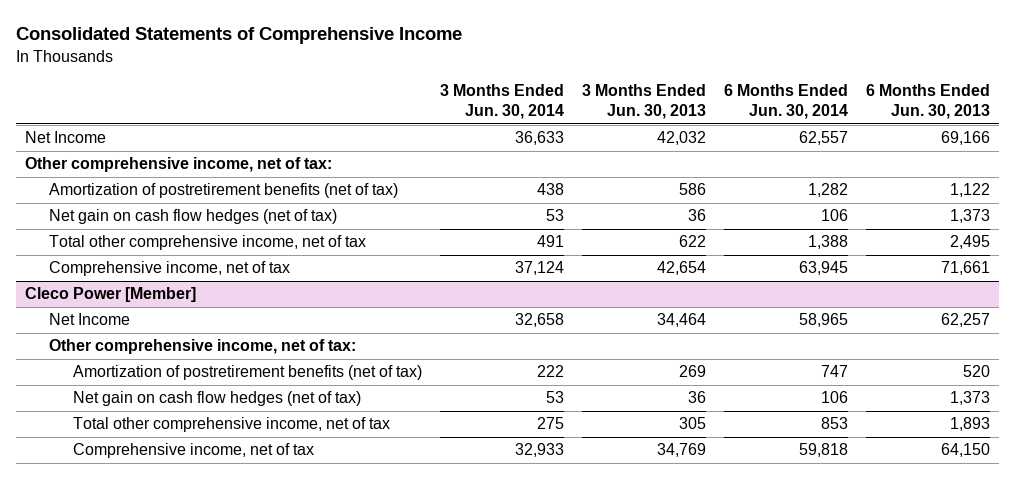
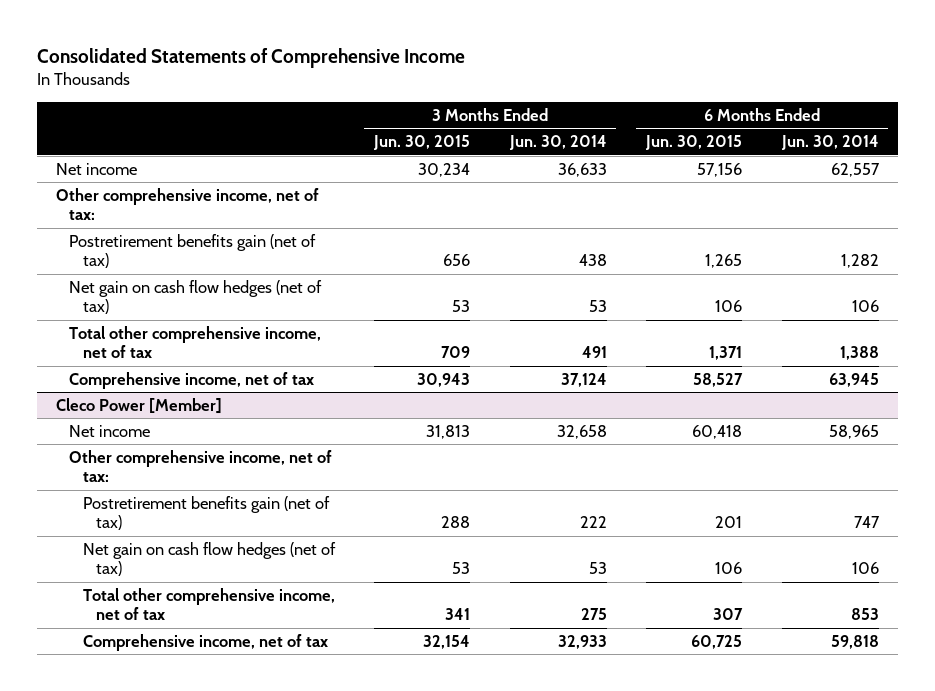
- | 3 Months Ended Jun. 30, 2014 | 3 Months Ended Jun. 30, 2013 | 6 Months Ended Jun. 30, 2014 | 6 Months Ended Jun. 30, 2013
+ | 3 Months Ended Jun. 30, 2015 | 3 Months Ended Jun. 30, 2014 | 6 Months Ended Jun. 30, 2015 | 6 Months Ended Jun. 30, 2014
- Net Income | 36,633 | 42,032 | 62,557 | 69,166
+ Net income | 30,234 | 36,633 | 57,156 | 62,557
- Amortization of postretirement benefits (net of tax) | 438 | 586 | 1,282 | 1,122
+ Postretirement benefits gain (net of tax) | 656 | 438 | 1,265 | 1,282
@ Cleco Power [Member]
- Net Income | 32,658 | 34,464 | 58,965 | 62,257
+ Net income | 31,813 | 32,658 | 60,418 | 58,965
- Amortization of postretirement benefits (net of tax) | 222 | 269 | 747 | 520
+ Postretirement benefits gain (net of tax) | 288 | 222 | 201 | 747

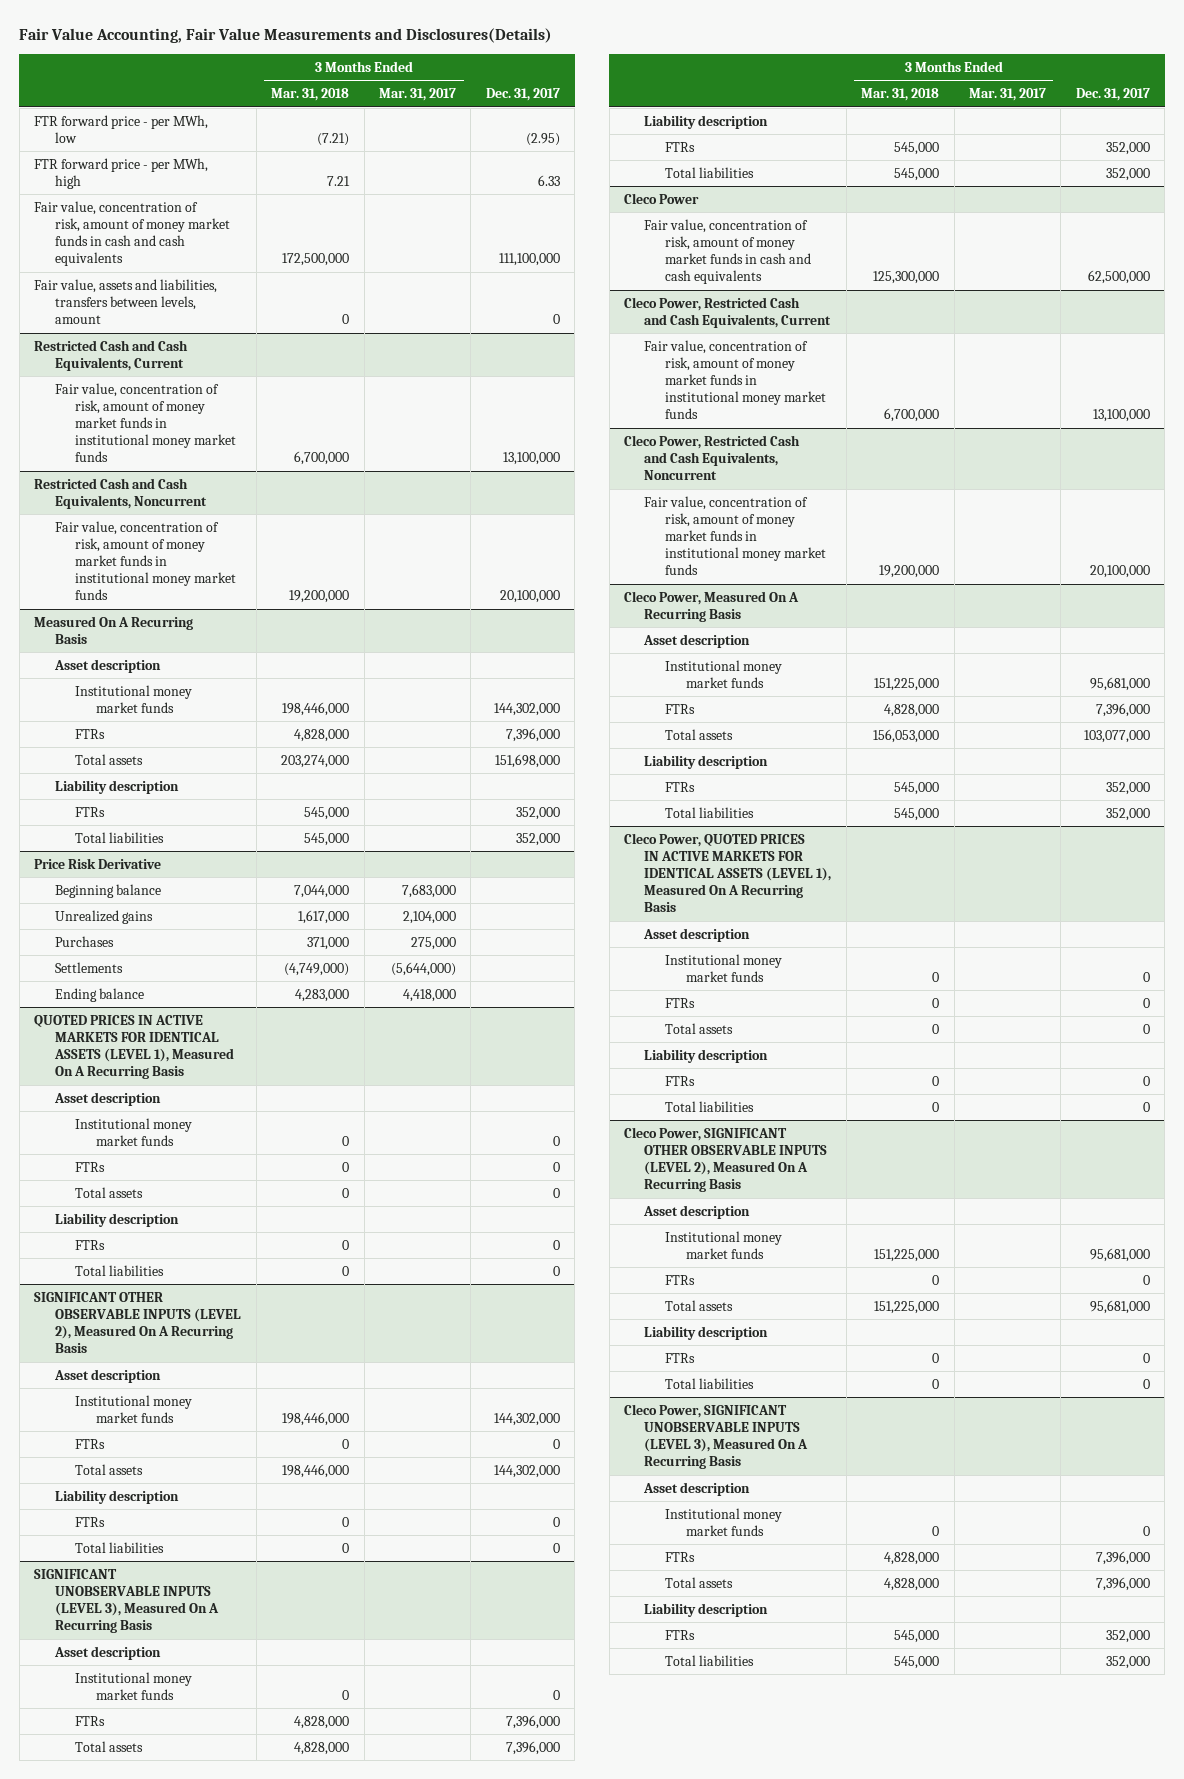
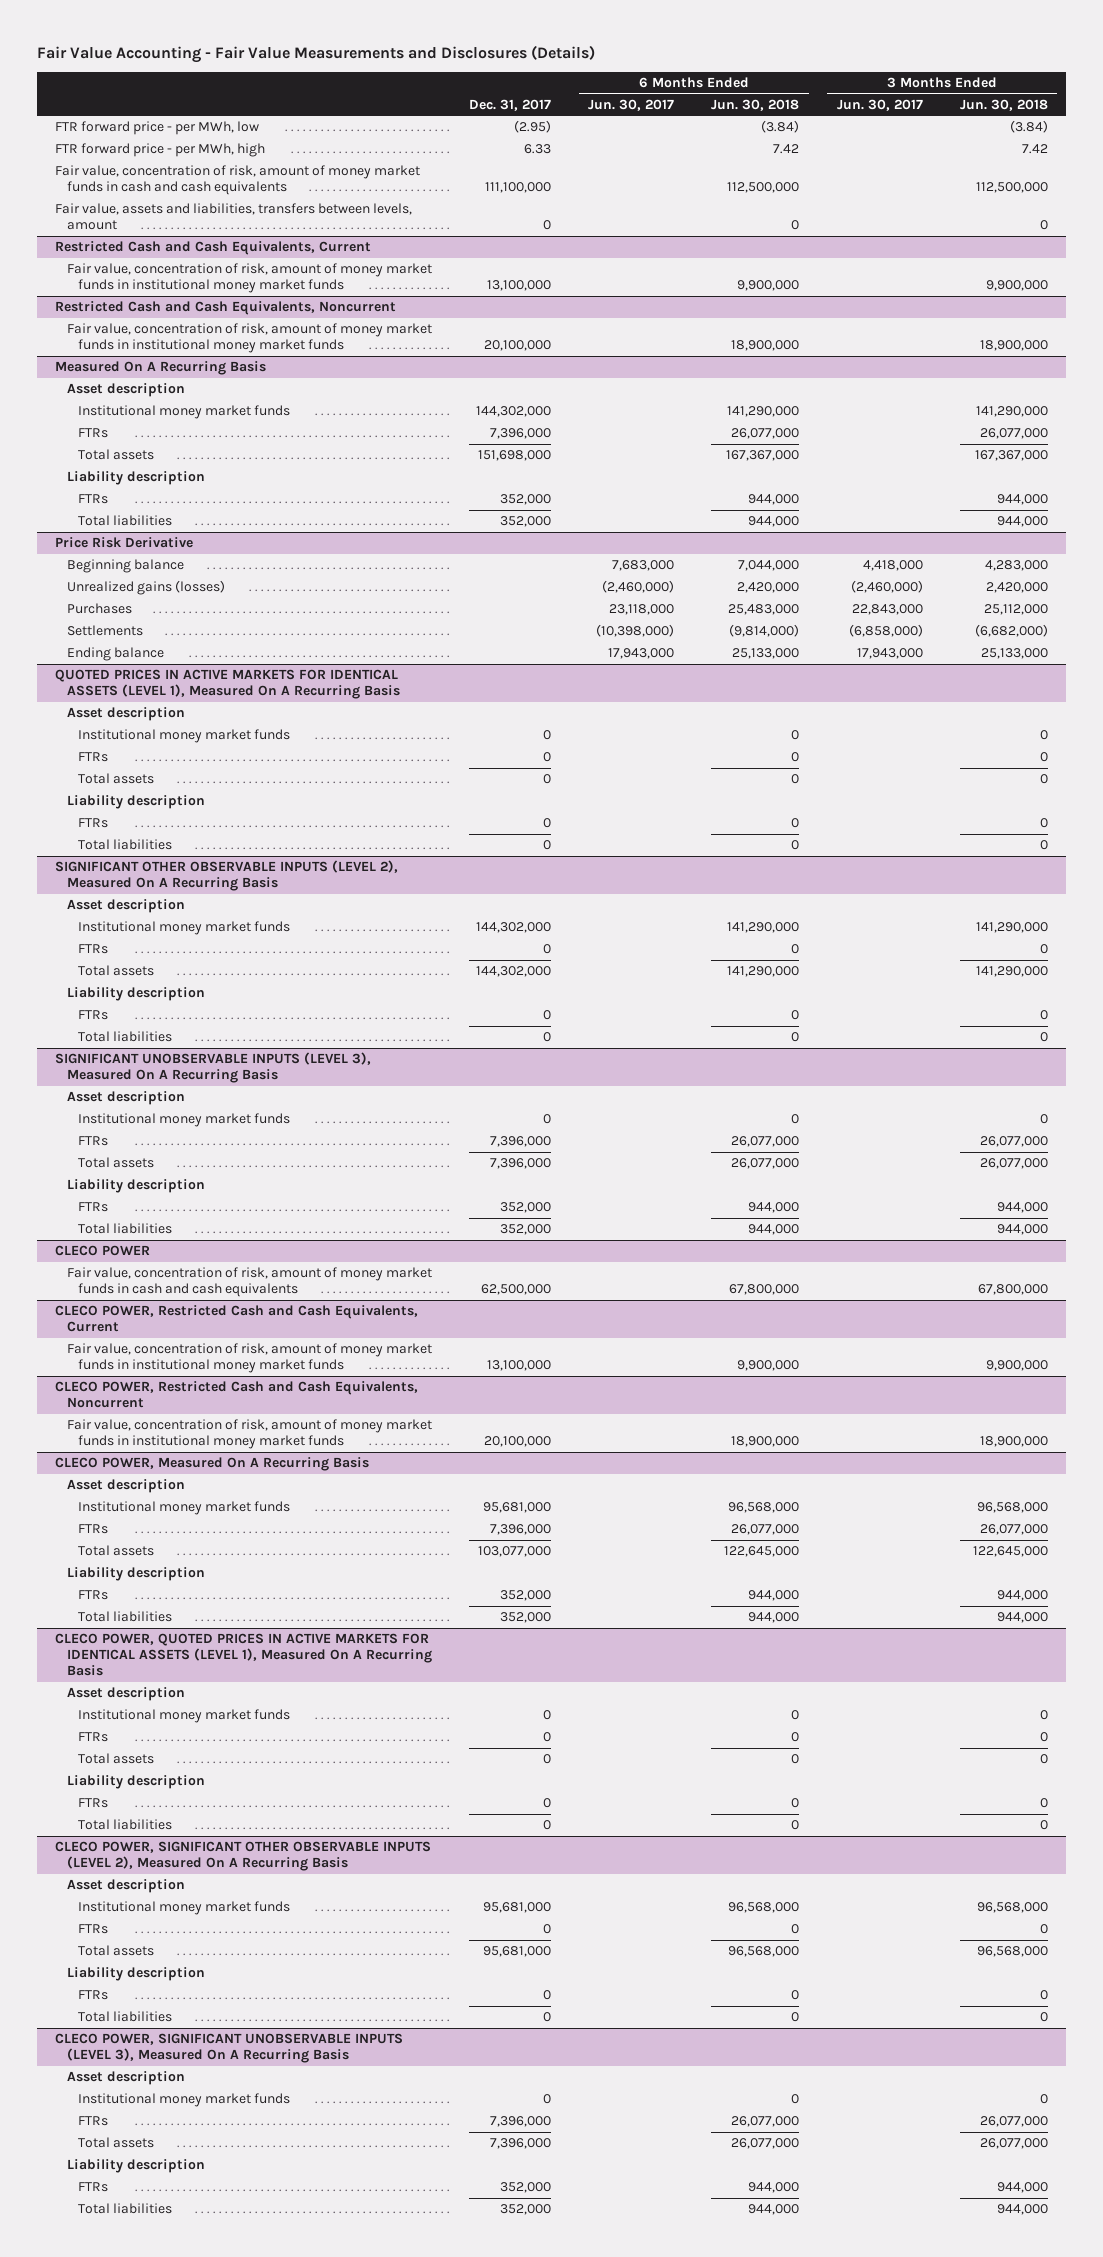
- Fair Value Accounting, Fair Value Measurements and Disclosures(Details)
+ Fair Value Accounting - Fair Value Measurements and Disclosures (Details)
- | 3 Months Ended Mar. 31, 2018 | 3 Months Ended Mar. 31, 2017 | Dec. 31, 2017
+ | Dec. 31, 2017 | 6 Months Ended Jun. 30, 2017 | 6 Months Ended Jun. 30, 2018 | 3 Months Ended Jun. 30, 2017 | 3 Months Ended Jun. 30, 2018
@ Price Risk Derivative
- Unrealized gains | 1,617,000 | 2,104,000 |
+ Unrealized gains (losses) | | (2,460,000) | 2,420,000 | (2,460,000) | 2,420,000
- Cleco Power
+ CLECO POWER
- Cleco Power, Restricted Cash and Cash Equivalents, Current
+ CLECO POWER, Restricted Cash and Cash Equivalents, Current
- Cleco Power, Restricted Cash and Cash Equivalents, Noncurrent
+ CLECO POWER, Restricted Cash and Cash Equivalents, Noncurrent
- Cleco Power, Measured On A Recurring Basis
+ CLECO POWER, Measured On A Recurring Basis
- Cleco Power, QUOTED PRICES IN ACTIVE MARKETS FOR IDENTICAL ASSETS (LEVEL 1), Measured On A Recurring Basis
+ CLECO POWER, QUOTED PRICES IN ACTIVE MARKETS FOR IDENTICAL ASSETS (LEVEL 1), Measured On A Recurring Basis
- Cleco Power, SIGNIFICANT OTHER OBSERVABLE INPUTS (LEVEL 2), Measured On A Recurring Basis
+ CLECO POWER, SIGNIFICANT OTHER OBSERVABLE INPUTS (LEVEL 2), Measured On A Recurring Basis
- Cleco Power, SIGNIFICANT UNOBSERVABLE INPUTS (LEVEL 3), Measured On A Recurring Basis
+ CLECO POWER, SIGNIFICANT UNOBSERVABLE INPUTS (LEVEL 3), Measured On A Recurring Basis

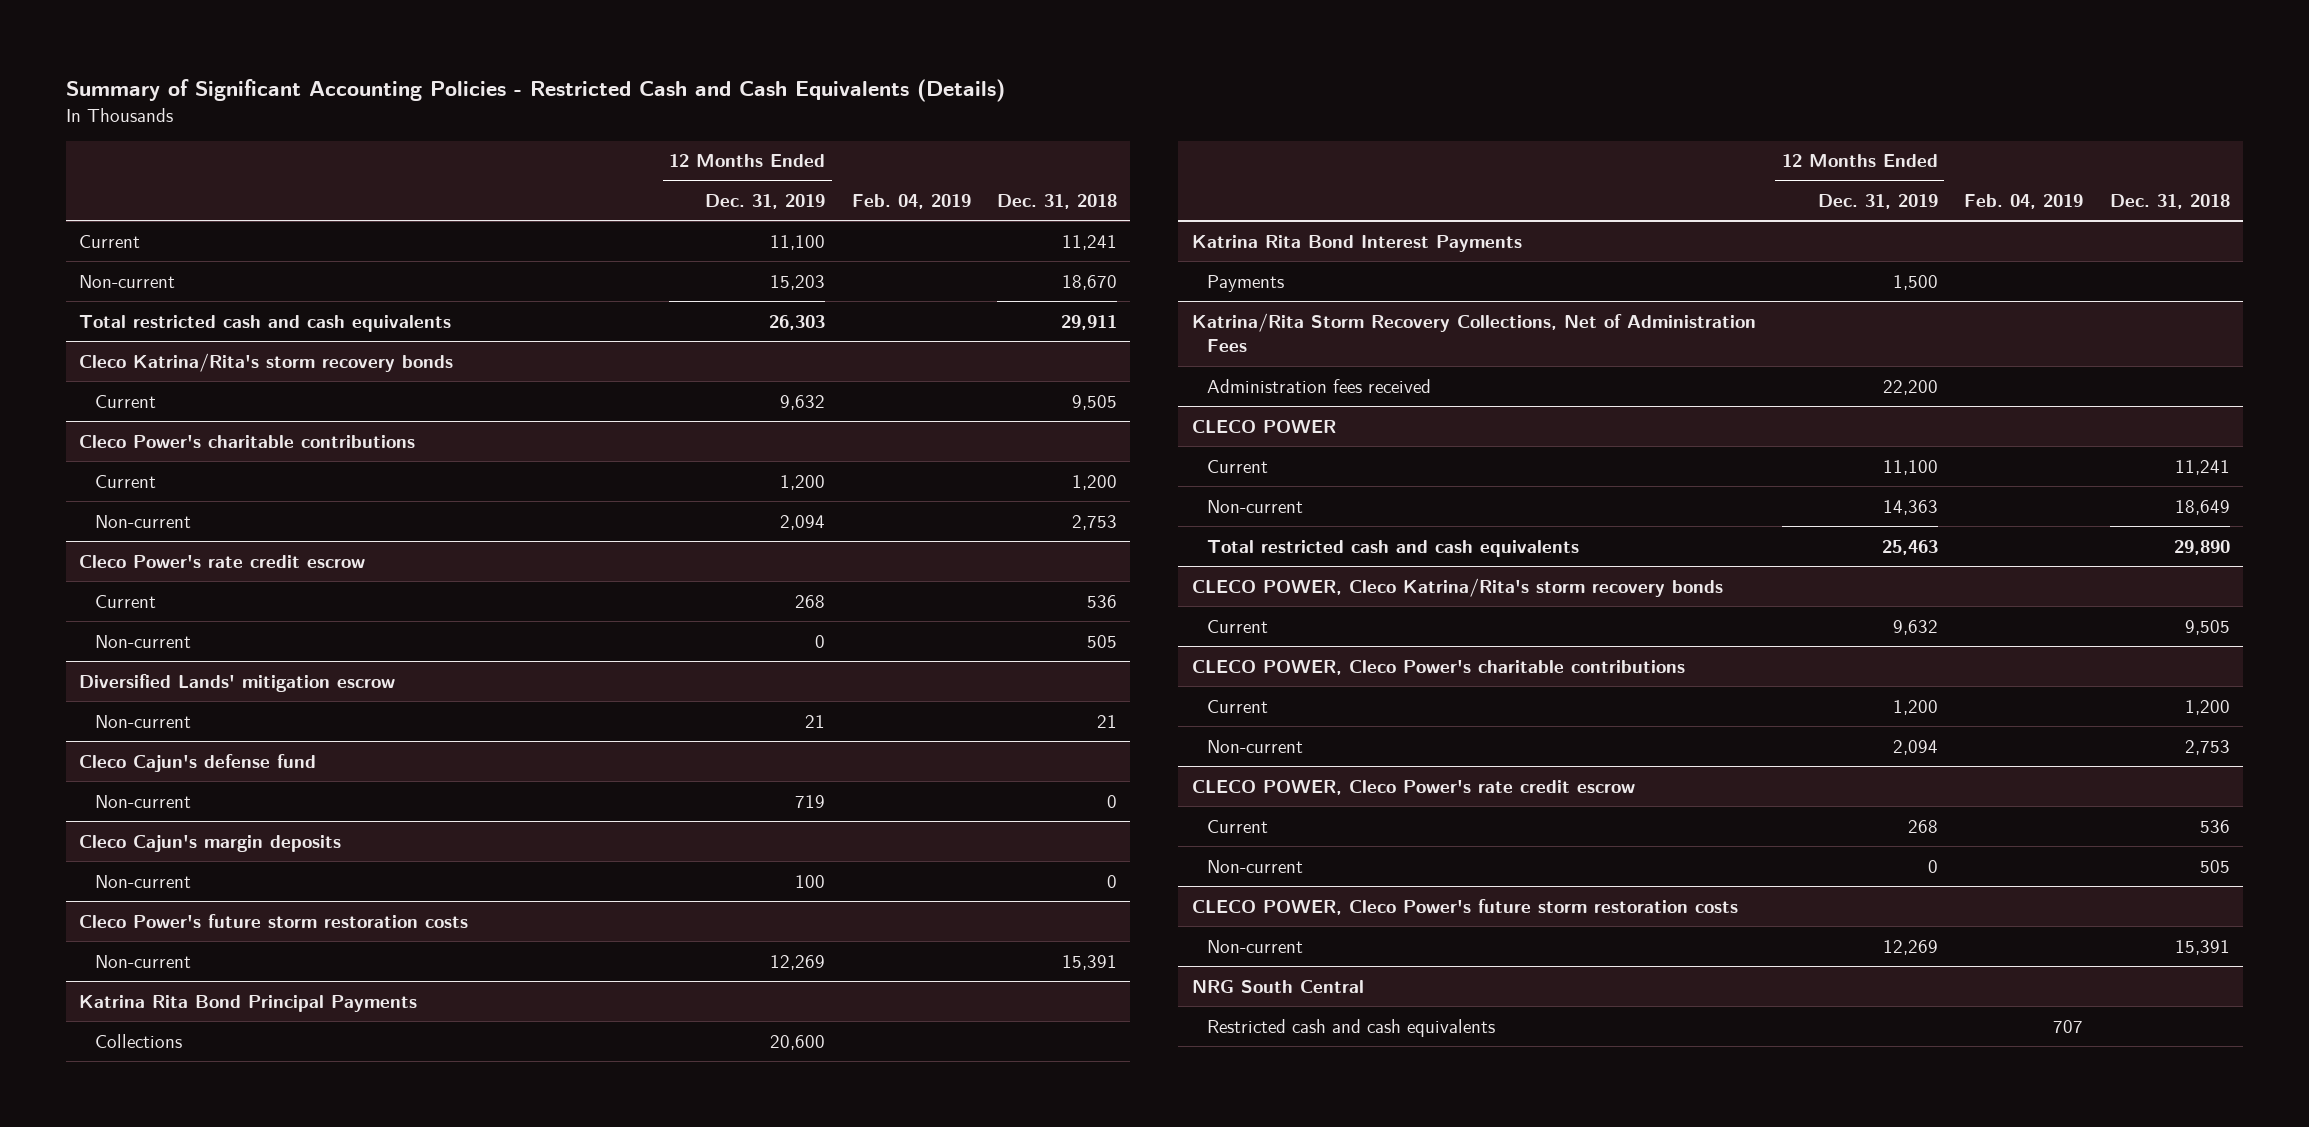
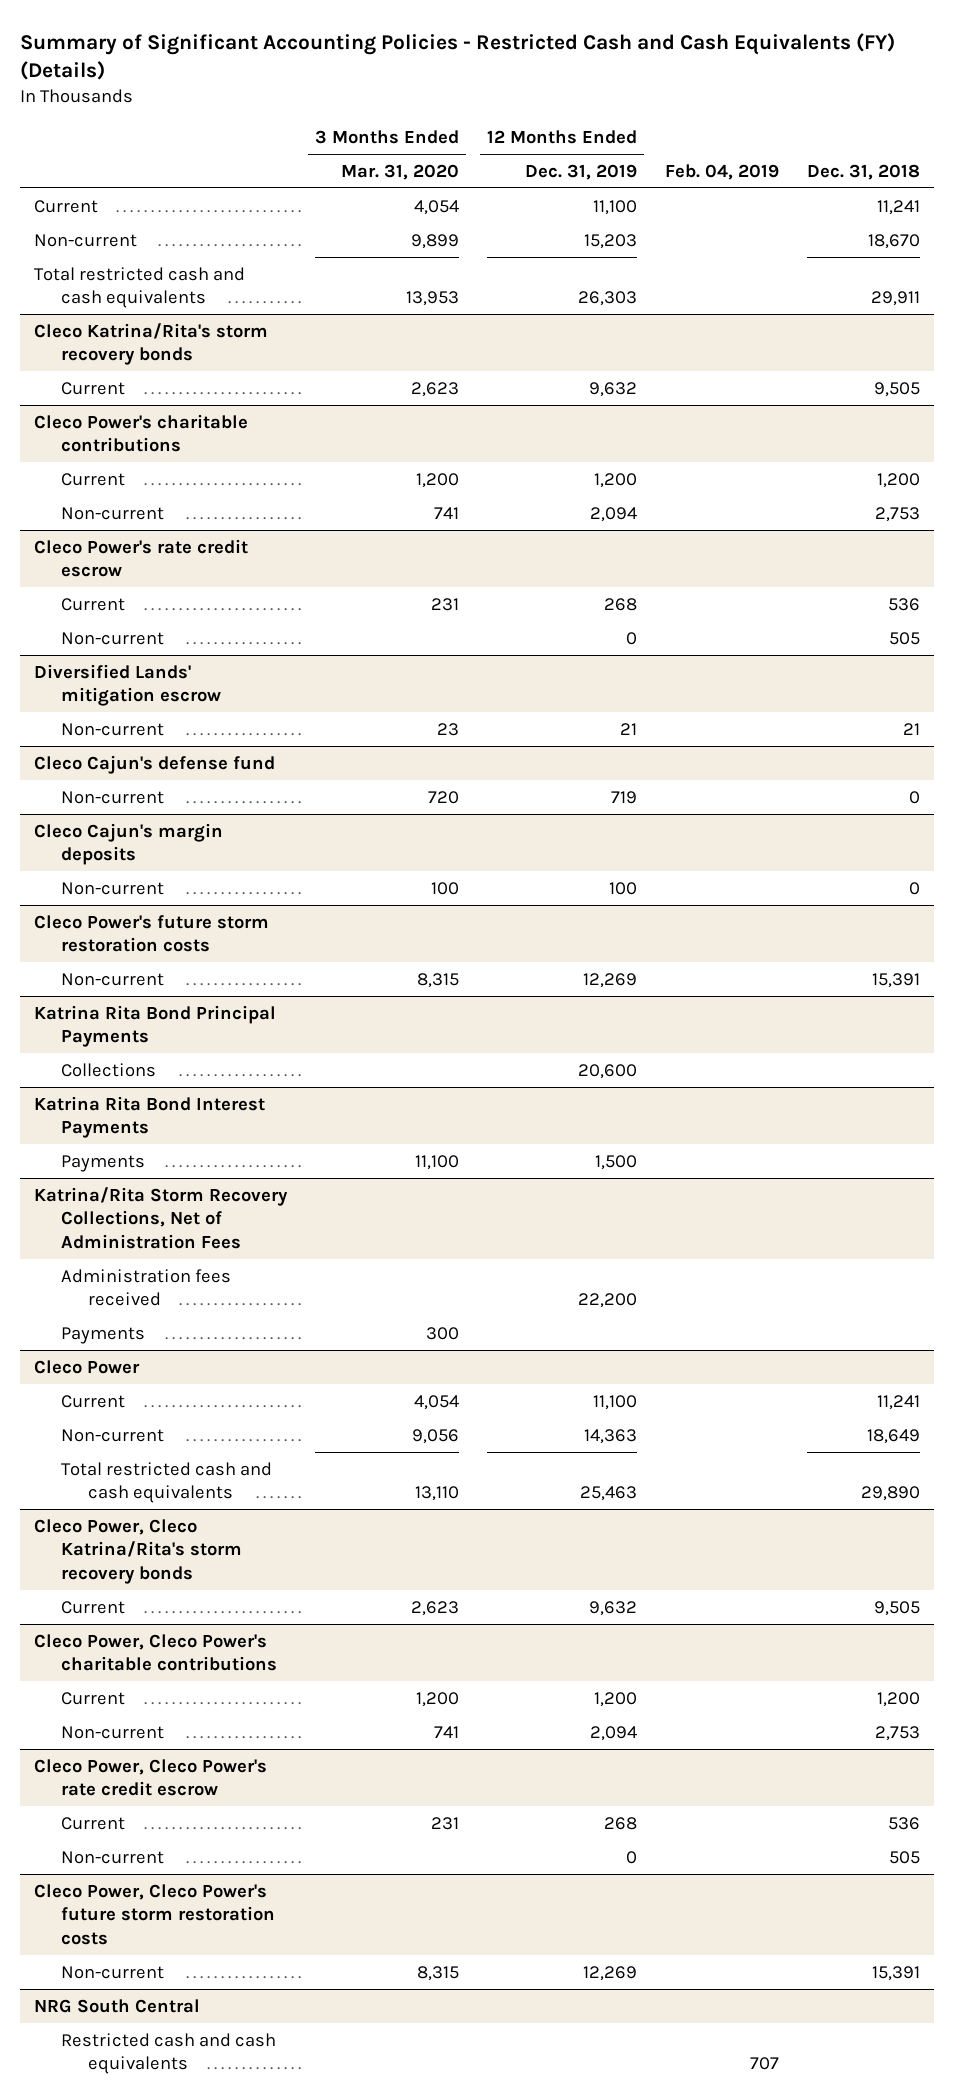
- Summary of Significant Accounting Policies - Restricted Cash and Cash Equivalents (Details)
+ Summary of Significant Accounting Policies - Restricted Cash and Cash Equivalents (FY) (Details)
- | 12 Months Ended Dec. 31, 2019 | Feb. 04, 2019 | Dec. 31, 2018
+ | 3 Months Ended Mar. 31, 2020 | 12 Months Ended Dec. 31, 2019 | Feb. 04, 2019 | Dec. 31, 2018
- CLECO POWER
@ Katrina/Rita Storm Recovery Collections, Net of Administration Fees
+ Payments | 300 | | |
+ Cleco Power
- CLECO POWER, Cleco Katrina/Rita's storm recovery bonds
+ Cleco Power, Cleco Katrina/Rita's storm recovery bonds
- CLECO POWER, Cleco Power's charitable contributions
+ Cleco Power, Cleco Power's charitable contributions
- CLECO POWER, Cleco Power's rate credit escrow
+ Cleco Power, Cleco Power's rate credit escrow
- CLECO POWER, Cleco Power's future storm restoration costs
+ Cleco Power, Cleco Power's future storm restoration costs

